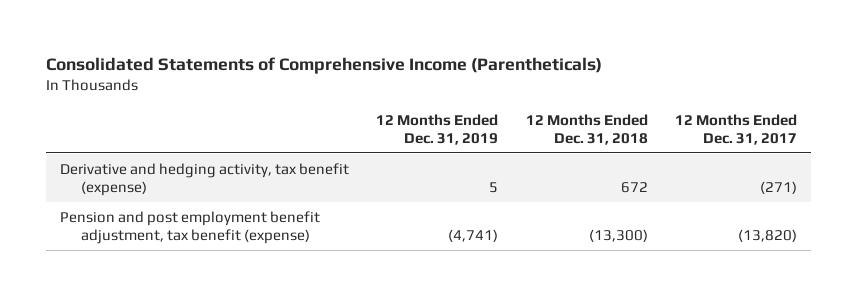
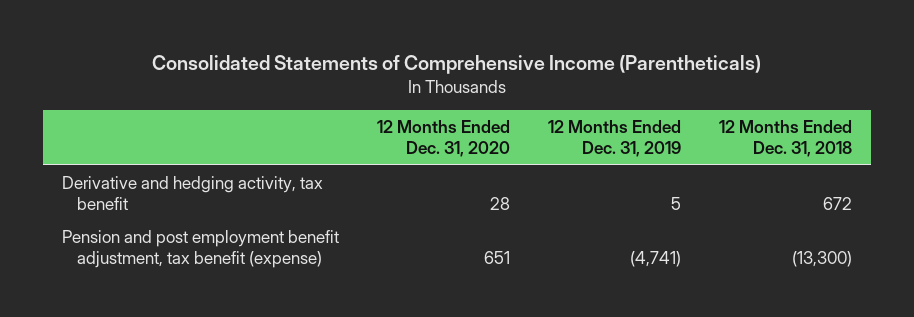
- | 12 Months Ended Dec. 31, 2019 | 12 Months Ended Dec. 31, 2018 | 12 Months Ended Dec. 31, 2017
+ | 12 Months Ended Dec. 31, 2020 | 12 Months Ended Dec. 31, 2019 | 12 Months Ended Dec. 31, 2018
- Derivative and hedging activity, tax benefit (expense) | 5 | 672 | (271)
+ Derivative and hedging activity, tax benefit | 28 | 5 | 672

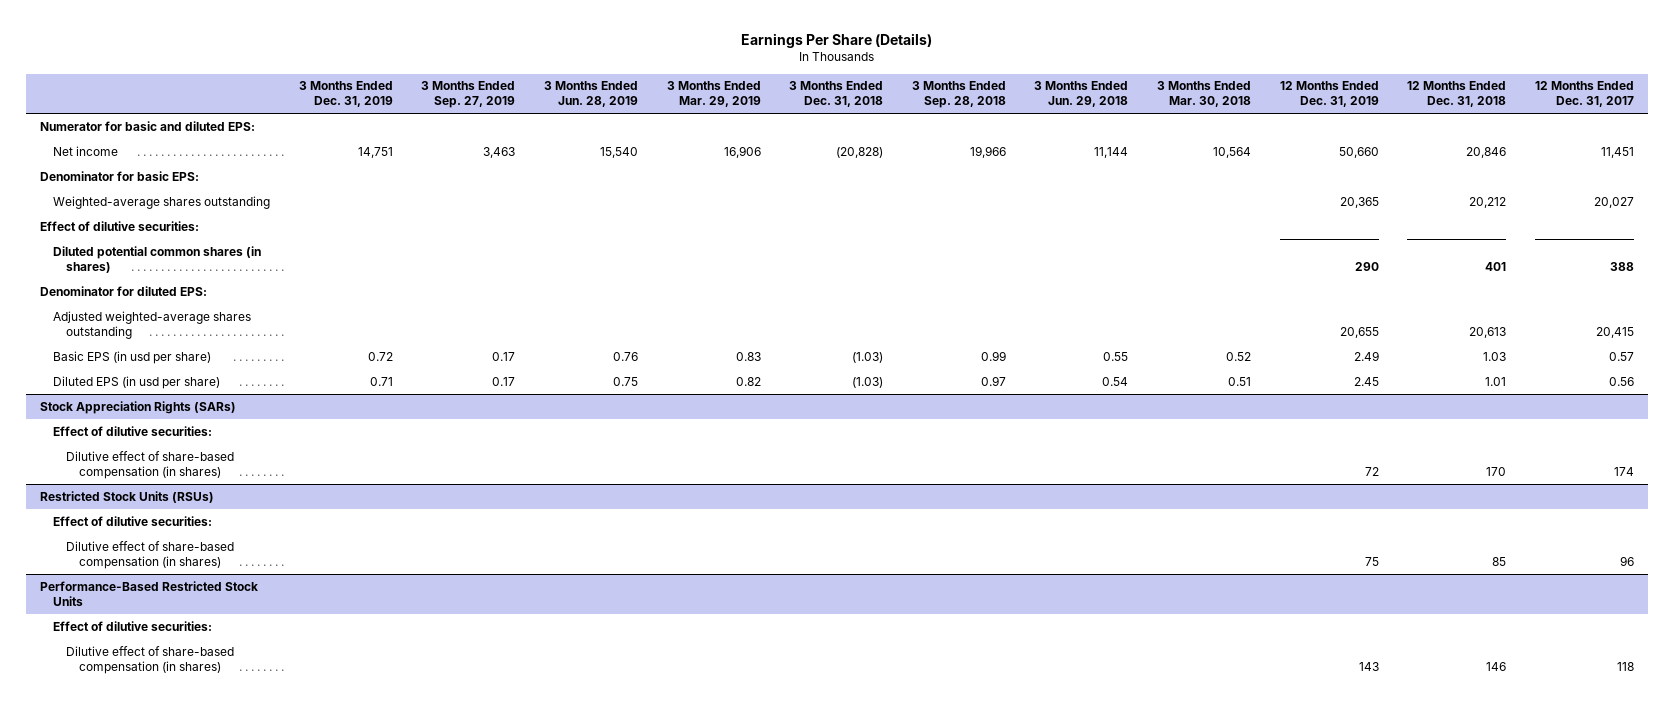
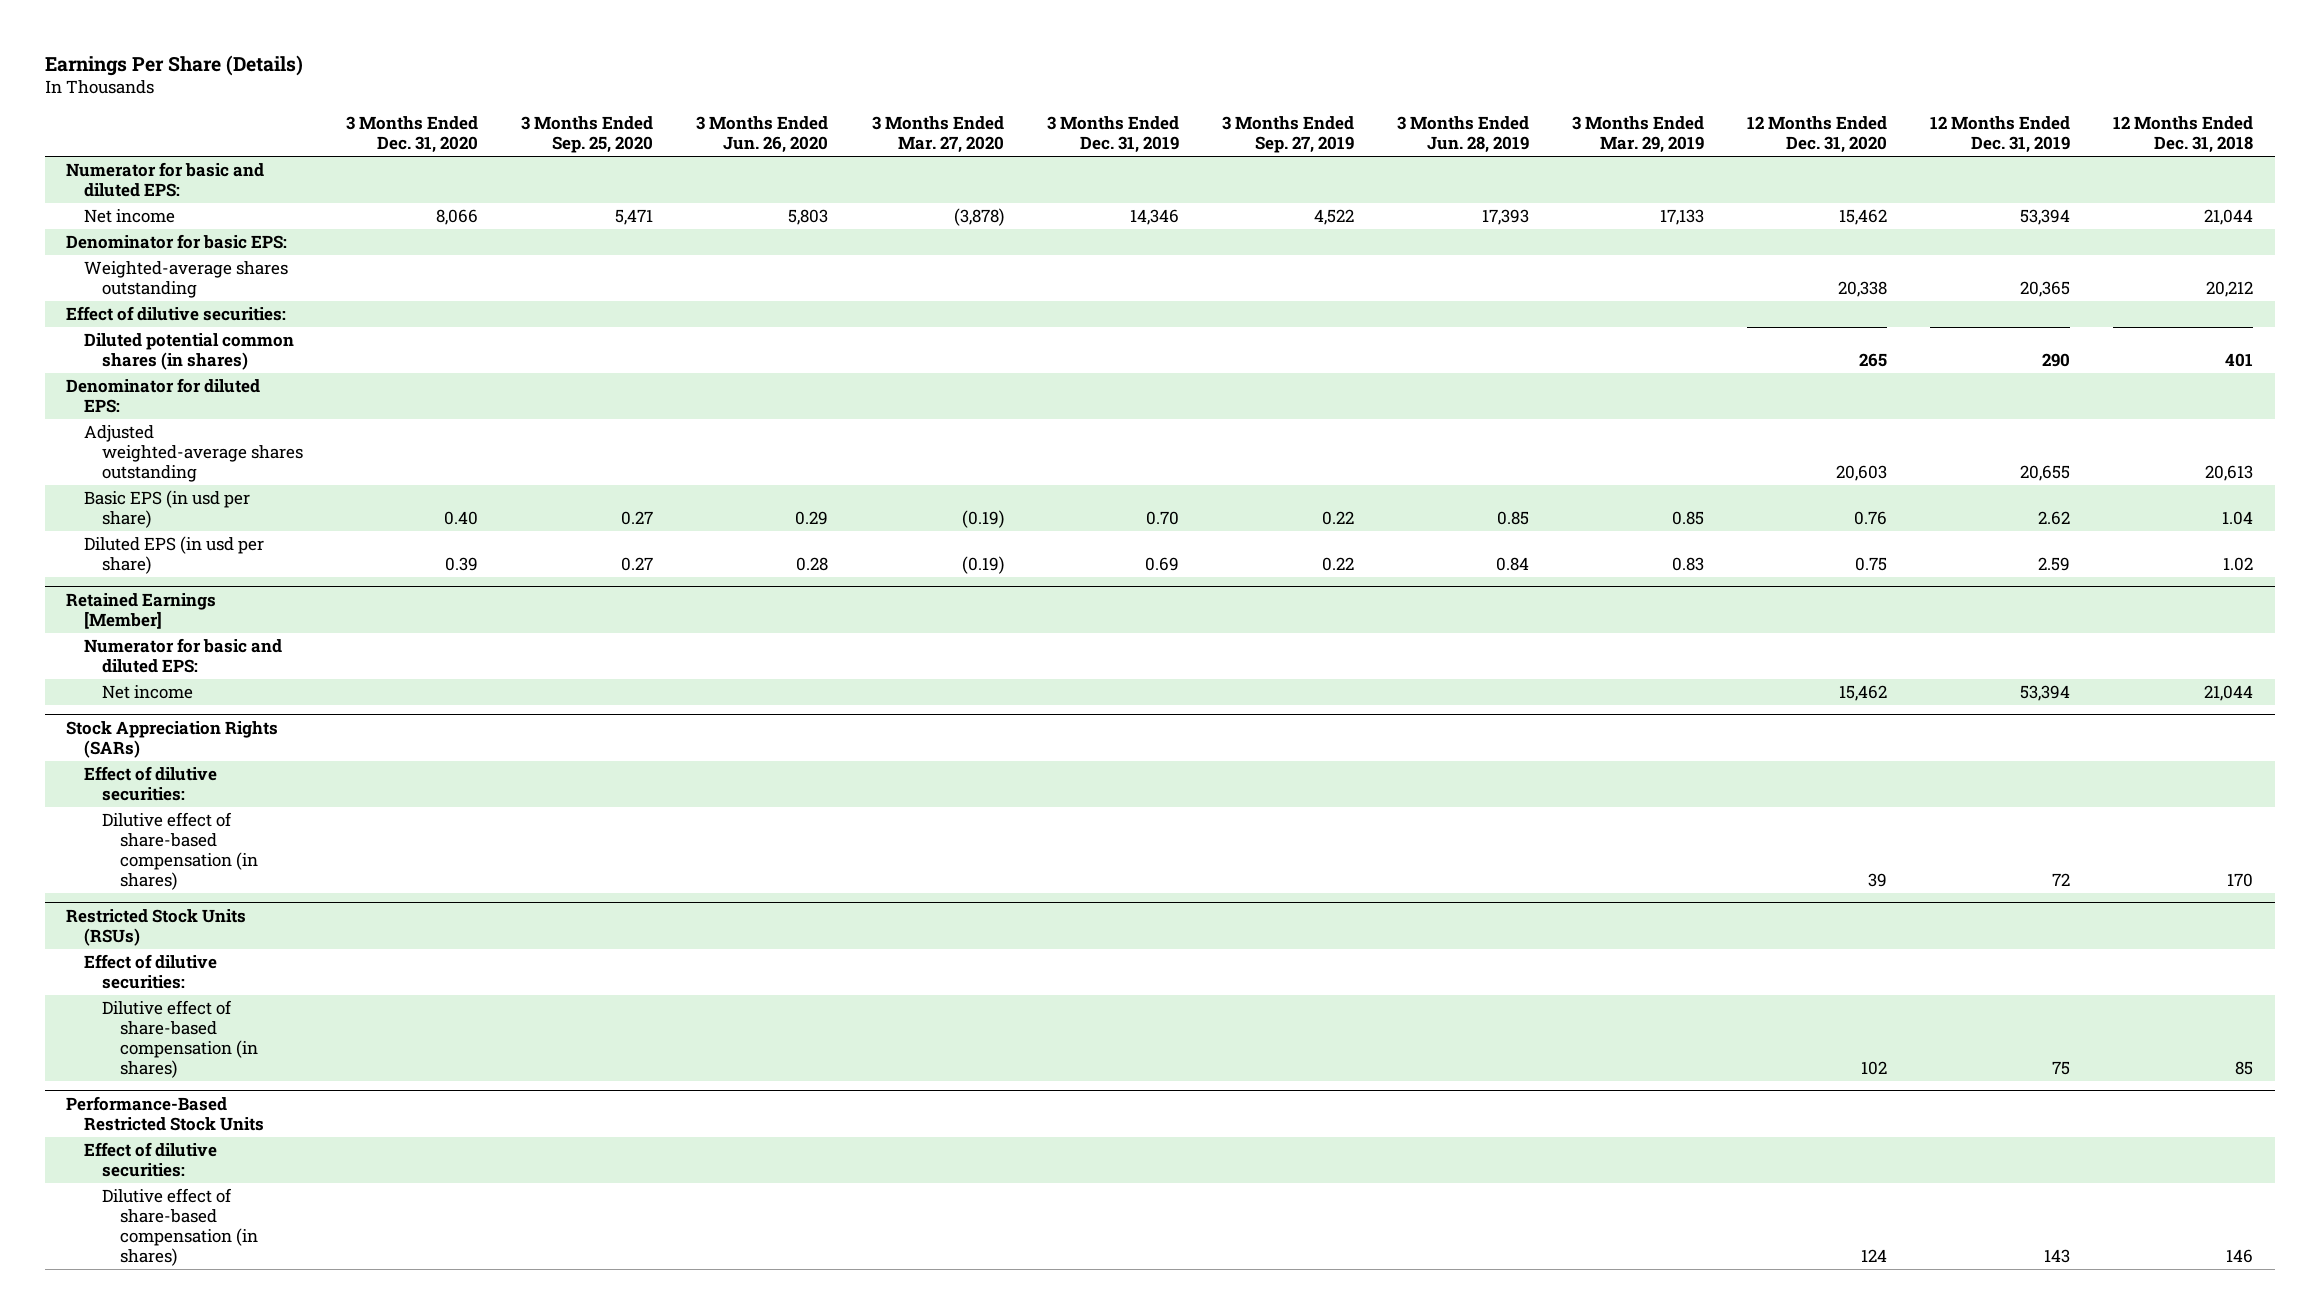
- | 3 Months Ended Dec. 31, 2019 | 3 Months Ended Sep. 27, 2019 | 3 Months Ended Jun. 28, 2019 | 3 Months Ended Mar. 29, 2019 | 3 Months Ended Dec. 31, 2018 | 3 Months Ended Sep. 28, 2018 | 3 Months Ended Jun. 29, 2018 | 3 Months Ended Mar. 30, 2018 | 12 Months Ended Dec. 31, 2019 | 12 Months Ended Dec. 31, 2018 | 12 Months Ended Dec. 31, 2017
+ | 3 Months Ended Dec. 31, 2020 | 3 Months Ended Sep. 25, 2020 | 3 Months Ended Jun. 26, 2020 | 3 Months Ended Mar. 27, 2020 | 3 Months Ended Dec. 31, 2019 | 3 Months Ended Sep. 27, 2019 | 3 Months Ended Jun. 28, 2019 | 3 Months Ended Mar. 29, 2019 | 12 Months Ended Dec. 31, 2020 | 12 Months Ended Dec. 31, 2019 | 12 Months Ended Dec. 31, 2018
- Net income | 14,751 | 3,463 | 15,540 | 16,906 | (20,828) | 19,966 | 11,144 | 10,564 | 50,660 | 20,846 | 11,451
+ Net income | 8,066 | 5,471 | 5,803 | (3,878) | 14,346 | 4,522 | 17,393 | 17,133 | 15,462 | 53,394 | 21,044
- Basic EPS (in usd per share) | 0.72 | 0.17 | 0.76 | 0.83 | (1.03) | 0.99 | 0.55 | 0.52 | 2.49 | 1.03 | 0.57
- Diluted EPS (in usd per share) | 0.71 | 0.17 | 0.75 | 0.82 | (1.03) | 0.97 | 0.54 | 0.51 | 2.45 | 1.01 | 0.56
+ Basic EPS (in usd per share) | 0.40 | 0.27 | 0.29 | (0.19) | 0.70 | 0.22 | 0.85 | 0.85 | 0.76 | 2.62 | 1.04
+ Diluted EPS (in usd per share) | 0.39 | 0.27 | 0.28 | (0.19) | 0.69 | 0.22 | 0.84 | 0.83 | 0.75 | 2.59 | 1.02
+ Retained Earnings [Member]
+ Numerator for basic and diluted EPS:
+ Net income | | | | | | | | | 15,462 | 53,394 | 21,044

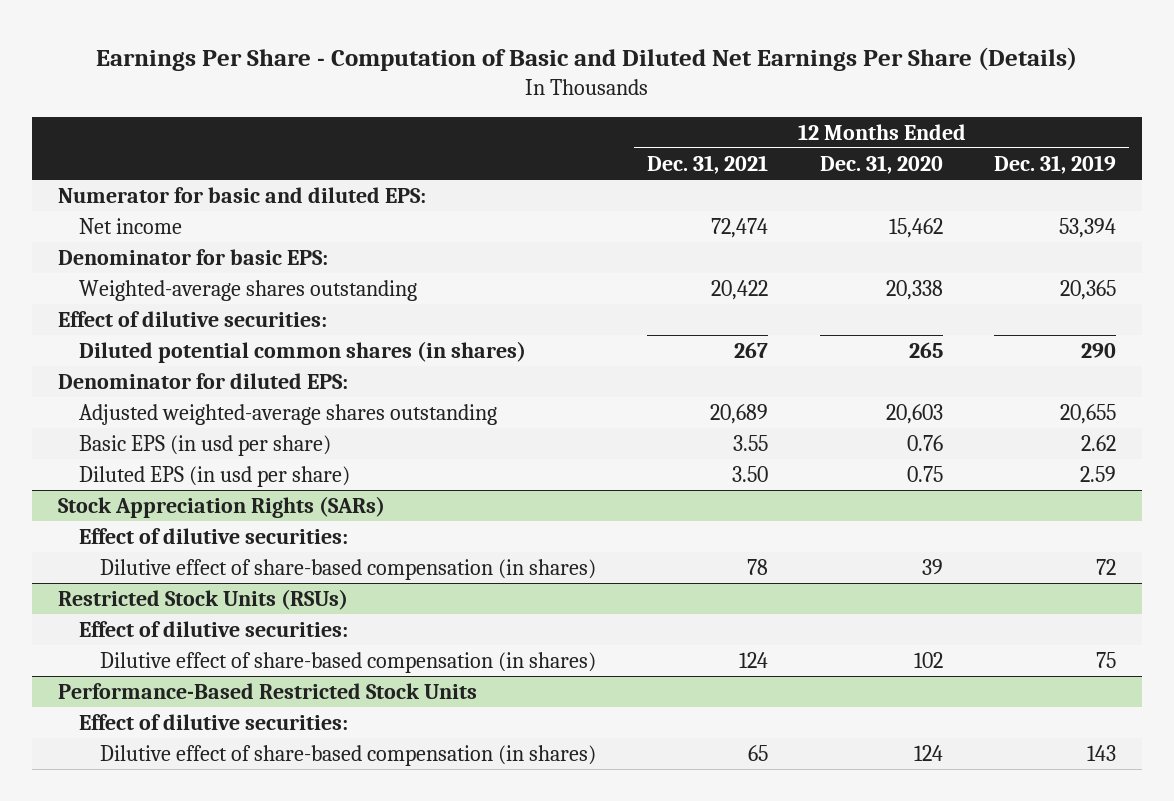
- Earnings Per Share (Details)
+ Earnings Per Share - Computation of Basic and Diluted Net Earnings Per Share (Details)
- | 3 Months Ended Dec. 31, 2020 | 3 Months Ended Sep. 25, 2020 | 3 Months Ended Jun. 26, 2020 | 3 Months Ended Mar. 27, 2020 | 3 Months Ended Dec. 31, 2019 | 3 Months Ended Sep. 27, 2019 | 3 Months Ended Jun. 28, 2019 | 3 Months Ended Mar. 29, 2019 | 12 Months Ended Dec. 31, 2020 | 12 Months Ended Dec. 31, 2019 | 12 Months Ended Dec. 31, 2018
+ | 12 Months Ended Dec. 31, 2021 | 12 Months Ended Dec. 31, 2020 | 12 Months Ended Dec. 31, 2019
- Retained Earnings [Member]
- Numerator for basic and diluted EPS:
- Net income | | | | | | | | | 15,462 | 53,394 | 21,044

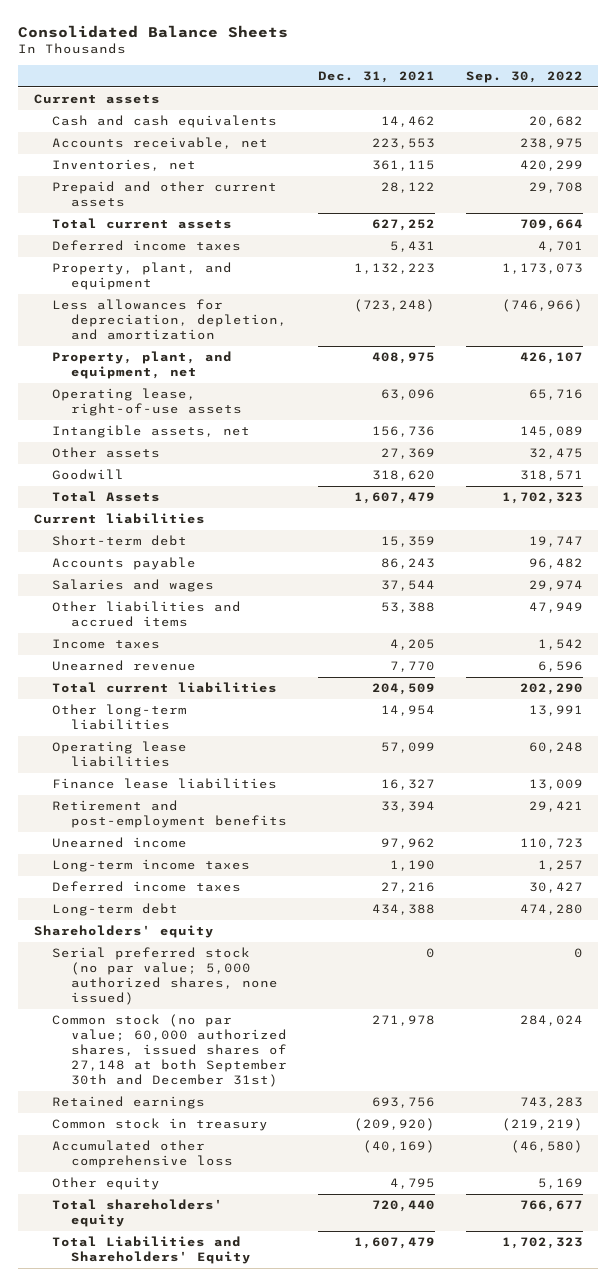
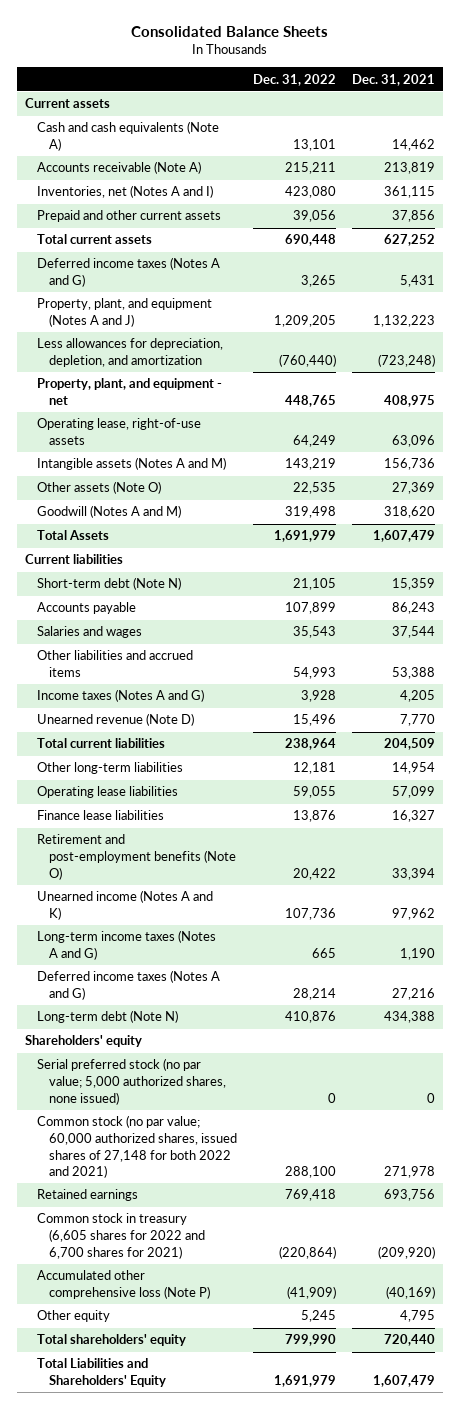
- | Dec. 31, 2021 | Sep. 30, 2022
+ | Dec. 31, 2022 | Dec. 31, 2021
- Cash and cash equivalents | 14,462 | 20,682
- Accounts receivable, net | 223,553 | 238,975
- Inventories, net | 361,115 | 420,299
- Prepaid and other current assets | 28,122 | 29,708
+ Cash and cash equivalents (Note A) | 13,101 | 14,462
+ Accounts receivable (Note A) | 215,211 | 213,819
+ Inventories, net (Notes A and I) | 423,080 | 361,115
+ Prepaid and other current assets | 39,056 | 37,856
- Deferred income taxes | 5,431 | 4,701
- Property, plant, and equipment | 1,132,223 | 1,173,073
+ Deferred income taxes (Notes A and G) | 3,265 | 5,431
+ Property, plant, and equipment (Notes A and J) | 1,209,205 | 1,132,223
- Property, plant, and equipment, net | 408,975 | 426,107
+ Property, plant, and equipment - net | 448,765 | 408,975
- Intangible assets, net | 156,736 | 145,089
- Other assets | 27,369 | 32,475
- Goodwill | 318,620 | 318,571
+ Intangible assets (Notes A and M) | 143,219 | 156,736
+ Other assets (Note O) | 22,535 | 27,369
+ Goodwill (Notes A and M) | 319,498 | 318,620
- Short-term debt | 15,359 | 19,747
+ Short-term debt (Note N) | 21,105 | 15,359
- Income taxes | 4,205 | 1,542
- Unearned revenue | 7,770 | 6,596
+ Income taxes (Notes A and G) | 3,928 | 4,205
+ Unearned revenue (Note D) | 15,496 | 7,770
- Retirement and post-employment benefits | 33,394 | 29,421
- Unearned income | 97,962 | 110,723
- Long-term income taxes | 1,190 | 1,257
- Deferred income taxes | 27,216 | 30,427
- Long-term debt | 434,388 | 474,280
+ Retirement and post-employment benefits (Note O) | 20,422 | 33,394
+ Unearned income (Notes A and K) | 107,736 | 97,962
+ Long-term income taxes (Notes A and G) | 665 | 1,190
+ Deferred income taxes (Notes A and G) | 28,214 | 27,216
+ Long-term debt (Note N) | 410,876 | 434,388
- Common stock (no par value; 60,000 authorized shares, issued shares of 27,148 at both September 30th and December 31st) | 271,978 | 284,024
+ Common stock (no par value; 60,000 authorized shares, issued shares of 27,148 for both 2022 and 2021) | 288,100 | 271,978
- Common stock in treasury | (209,920) | (219,219)
- Accumulated other comprehensive loss | (40,169) | (46,580)
+ Common stock in treasury (6,605 shares for 2022 and 6,700 shares for 2021) | (220,864) | (209,920)
+ Accumulated other comprehensive loss (Note P) | (41,909) | (40,169)

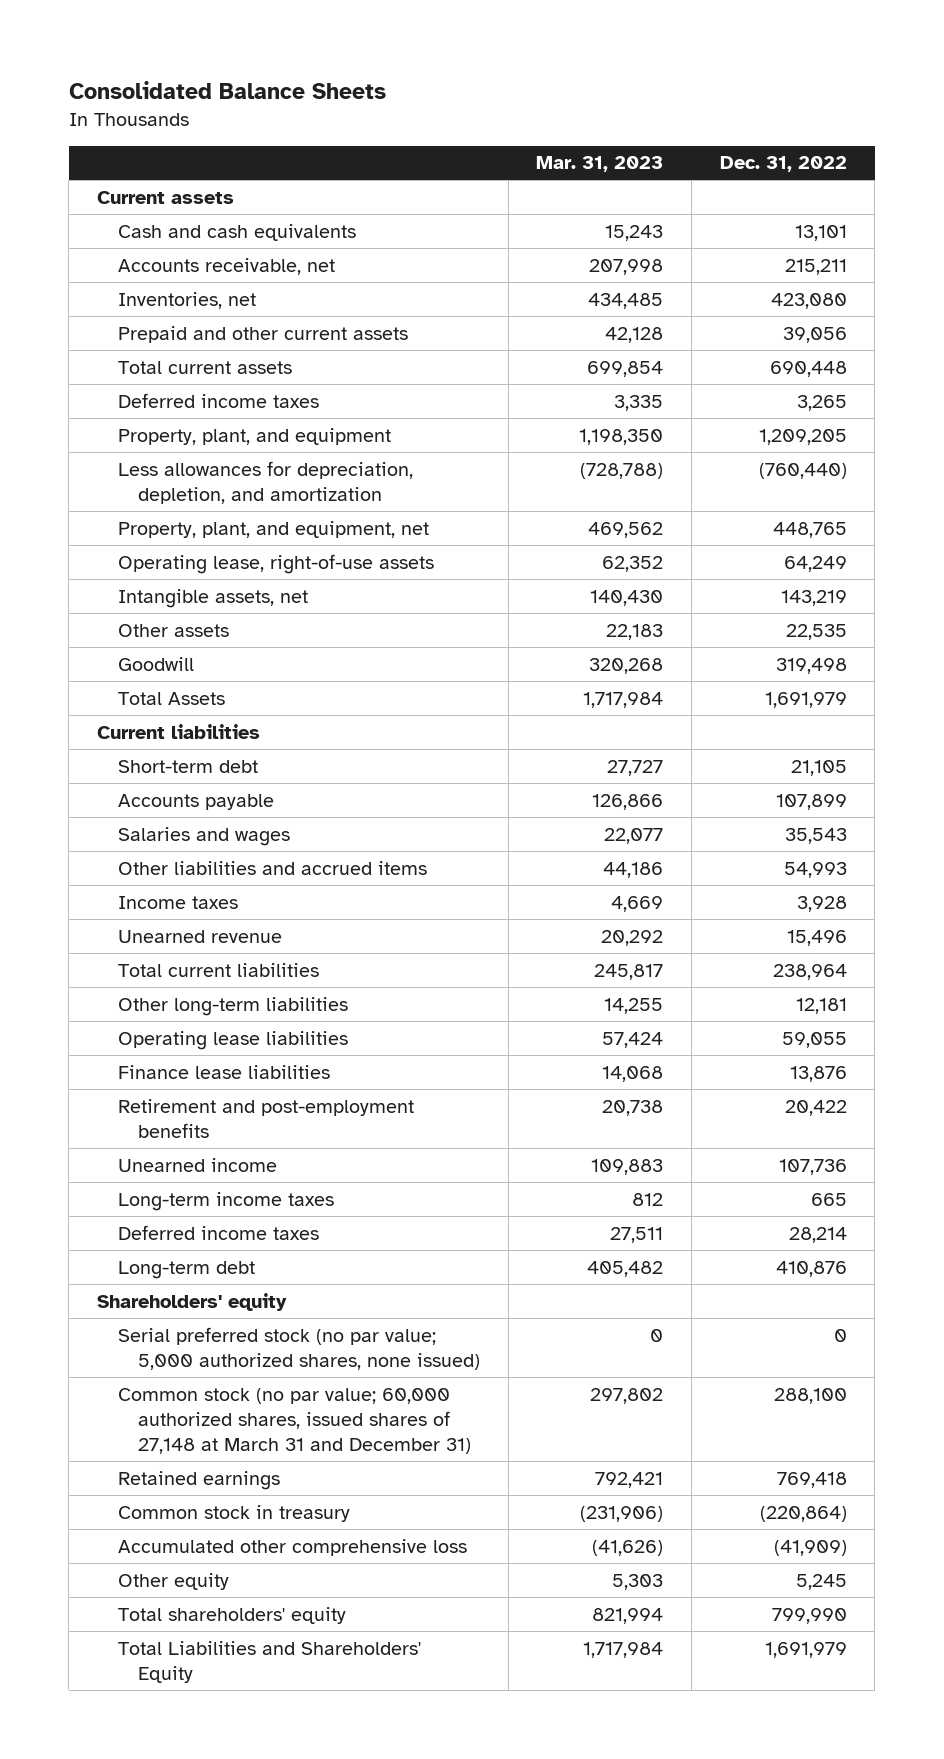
- | Dec. 31, 2022 | Dec. 31, 2021
+ | Mar. 31, 2023 | Dec. 31, 2022
- Cash and cash equivalents (Note A) | 13,101 | 14,462
- Accounts receivable (Note A) | 215,211 | 213,819
- Inventories, net (Notes A and I) | 423,080 | 361,115
+ Cash and cash equivalents | 15,243 | 13,101
+ Accounts receivable, net | 207,998 | 215,211
+ Inventories, net | 434,485 | 423,080
- Deferred income taxes (Notes A and G) | 3,265 | 5,431
- Property, plant, and equipment (Notes A and J) | 1,209,205 | 1,132,223
+ Deferred income taxes | 3,335 | 3,265
+ Property, plant, and equipment | 1,198,350 | 1,209,205
- Property, plant, and equipment - net | 448,765 | 408,975
+ Property, plant, and equipment, net | 469,562 | 448,765
- Intangible assets (Notes A and M) | 143,219 | 156,736
- Other assets (Note O) | 22,535 | 27,369
- Goodwill (Notes A and M) | 319,498 | 318,620
+ Intangible assets, net | 140,430 | 143,219
+ Other assets | 22,183 | 22,535
+ Goodwill | 320,268 | 319,498
- Short-term debt (Note N) | 21,105 | 15,359
+ Short-term debt | 27,727 | 21,105
- Income taxes (Notes A and G) | 3,928 | 4,205
- Unearned revenue (Note D) | 15,496 | 7,770
+ Income taxes | 4,669 | 3,928
+ Unearned revenue | 20,292 | 15,496
- Retirement and post-employment benefits (Note O) | 20,422 | 33,394
- Unearned income (Notes A and K) | 107,736 | 97,962
- Long-term income taxes (Notes A and G) | 665 | 1,190
- Deferred income taxes (Notes A and G) | 28,214 | 27,216
- Long-term debt (Note N) | 410,876 | 434,388
+ Retirement and post-employment benefits | 20,738 | 20,422
+ Unearned income | 109,883 | 107,736
+ Long-term income taxes | 812 | 665
+ Deferred income taxes | 27,511 | 28,214
+ Long-term debt | 405,482 | 410,876
- Common stock (no par value; 60,000 authorized shares, issued shares of 27,148 for both 2022 and 2021) | 288,100 | 271,978
+ Common stock (no par value; 60,000 authorized shares, issued shares of 27,148 at March 31 and December 31) | 297,802 | 288,100
- Common stock in treasury (6,605 shares for 2022 and 6,700 shares for 2021) | (220,864) | (209,920)
- Accumulated other comprehensive loss (Note P) | (41,909) | (40,169)
+ Common stock in treasury | (231,906) | (220,864)
+ Accumulated other comprehensive loss | (41,626) | (41,909)

